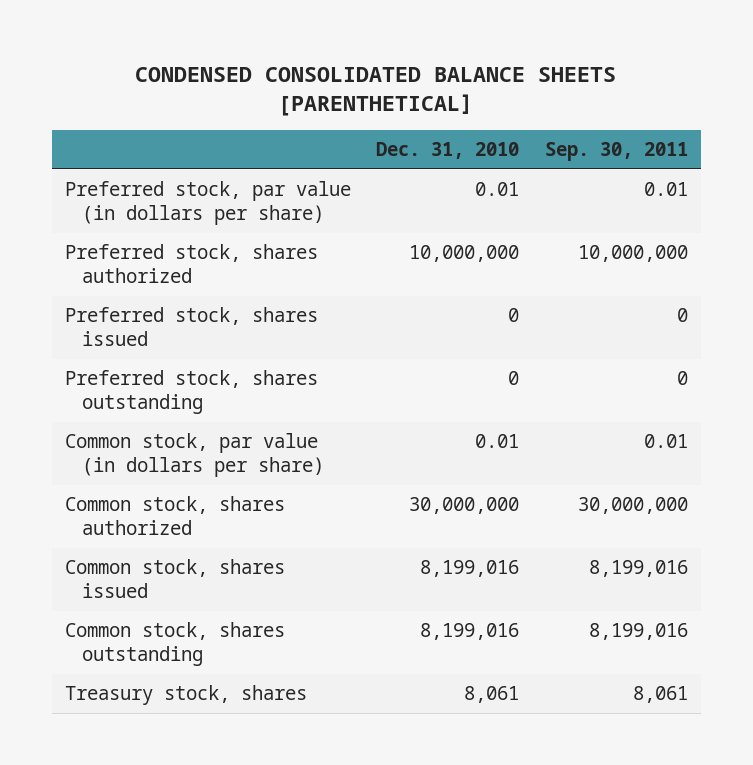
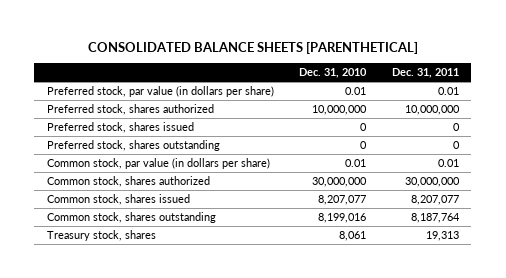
- CONDENSED CONSOLIDATED BALANCE SHEETS [PARENTHETICAL]
+ CONSOLIDATED BALANCE SHEETS [PARENTHETICAL]
- | Dec. 31, 2010 | Sep. 30, 2011
+ | Dec. 31, 2010 | Dec. 31, 2011
- Common stock, shares issued | 8,199,016 | 8,199,016
+ Common stock, shares issued | 8,207,077 | 8,207,077

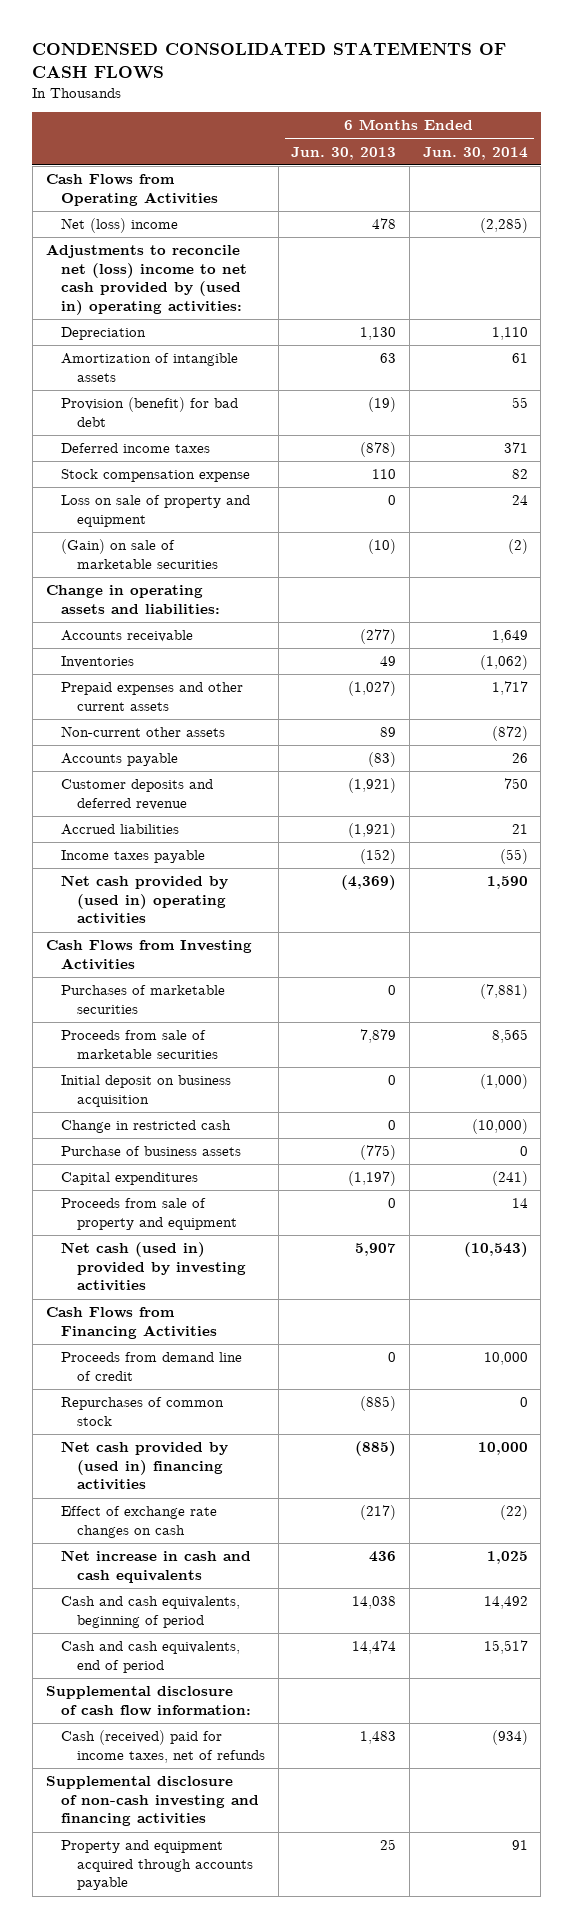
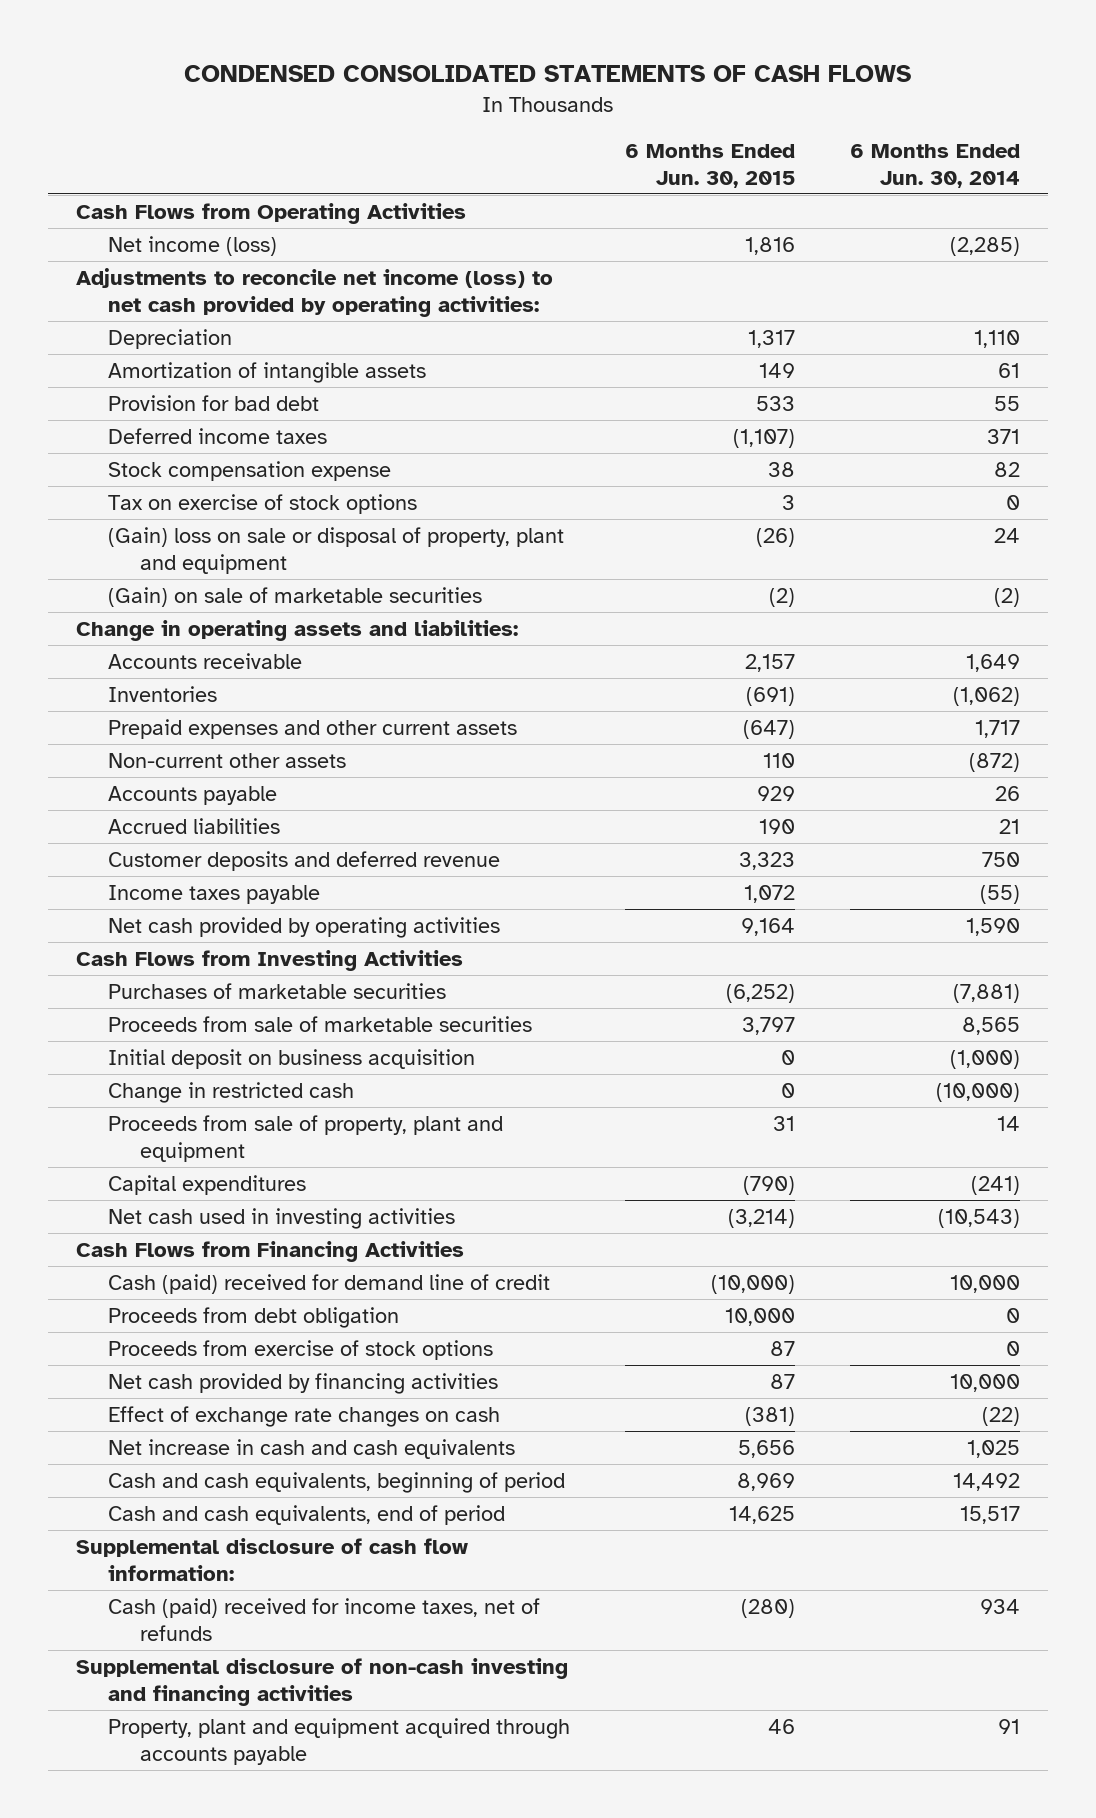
- | 6 Months Ended Jun. 30, 2013 | 6 Months Ended Jun. 30, 2014
+ | 6 Months Ended Jun. 30, 2015 | 6 Months Ended Jun. 30, 2014
- Net (loss) income | 478 | (2,285)
- Adjustments to reconcile net (loss) income to net cash provided by (used in) operating activities:
+ Net income (loss) | 1,816 | (2,285)
+ Adjustments to reconcile net income (loss) to net cash provided by operating activities:
- Provision (benefit) for bad debt | (19) | 55
+ Provision for bad debt | 533 | 55
- Loss on sale of property and equipment | 0 | 24
+ Tax on exercise of stock options | 3 | 0
+ (Gain) loss on sale or disposal of property, plant and equipment | (26) | 24
moved down: Customer deposits and deferred revenue | 3,323 | 750
- Net cash provided by (used in) operating activities | (4,369) | 1,590
+ Net cash provided by operating activities | 9,164 | 1,590
- Purchase of business assets | (775) | 0
+ Proceeds from sale of property, plant and equipment | 31 | 14
- Proceeds from sale of property and equipment | 0 | 14
- Net cash (used in) provided by investing activities | 5,907 | (10,543)
+ Net cash used in investing activities | (3,214) | (10,543)
- Proceeds from demand line of credit | 0 | 10,000
- Repurchases of common stock | (885) | 0
- Net cash provided by (used in) financing activities | (885) | 10,000
+ Cash (paid) received for demand line of credit | (10,000) | 10,000
+ Proceeds from debt obligation | 10,000 | 0
+ Proceeds from exercise of stock options | 87 | 0
+ Net cash provided by financing activities | 87 | 10,000
- Cash (received) paid for income taxes, net of refunds | 1,483 | (934)
+ Cash (paid) received for income taxes, net of refunds | (280) | 934
- Property and equipment acquired through accounts payable | 25 | 91
+ Property, plant and equipment acquired through accounts payable | 46 | 91

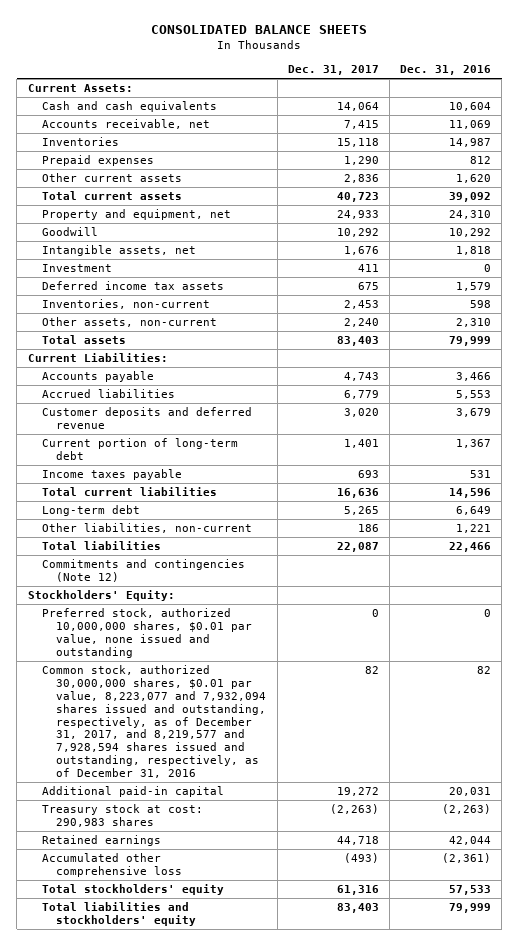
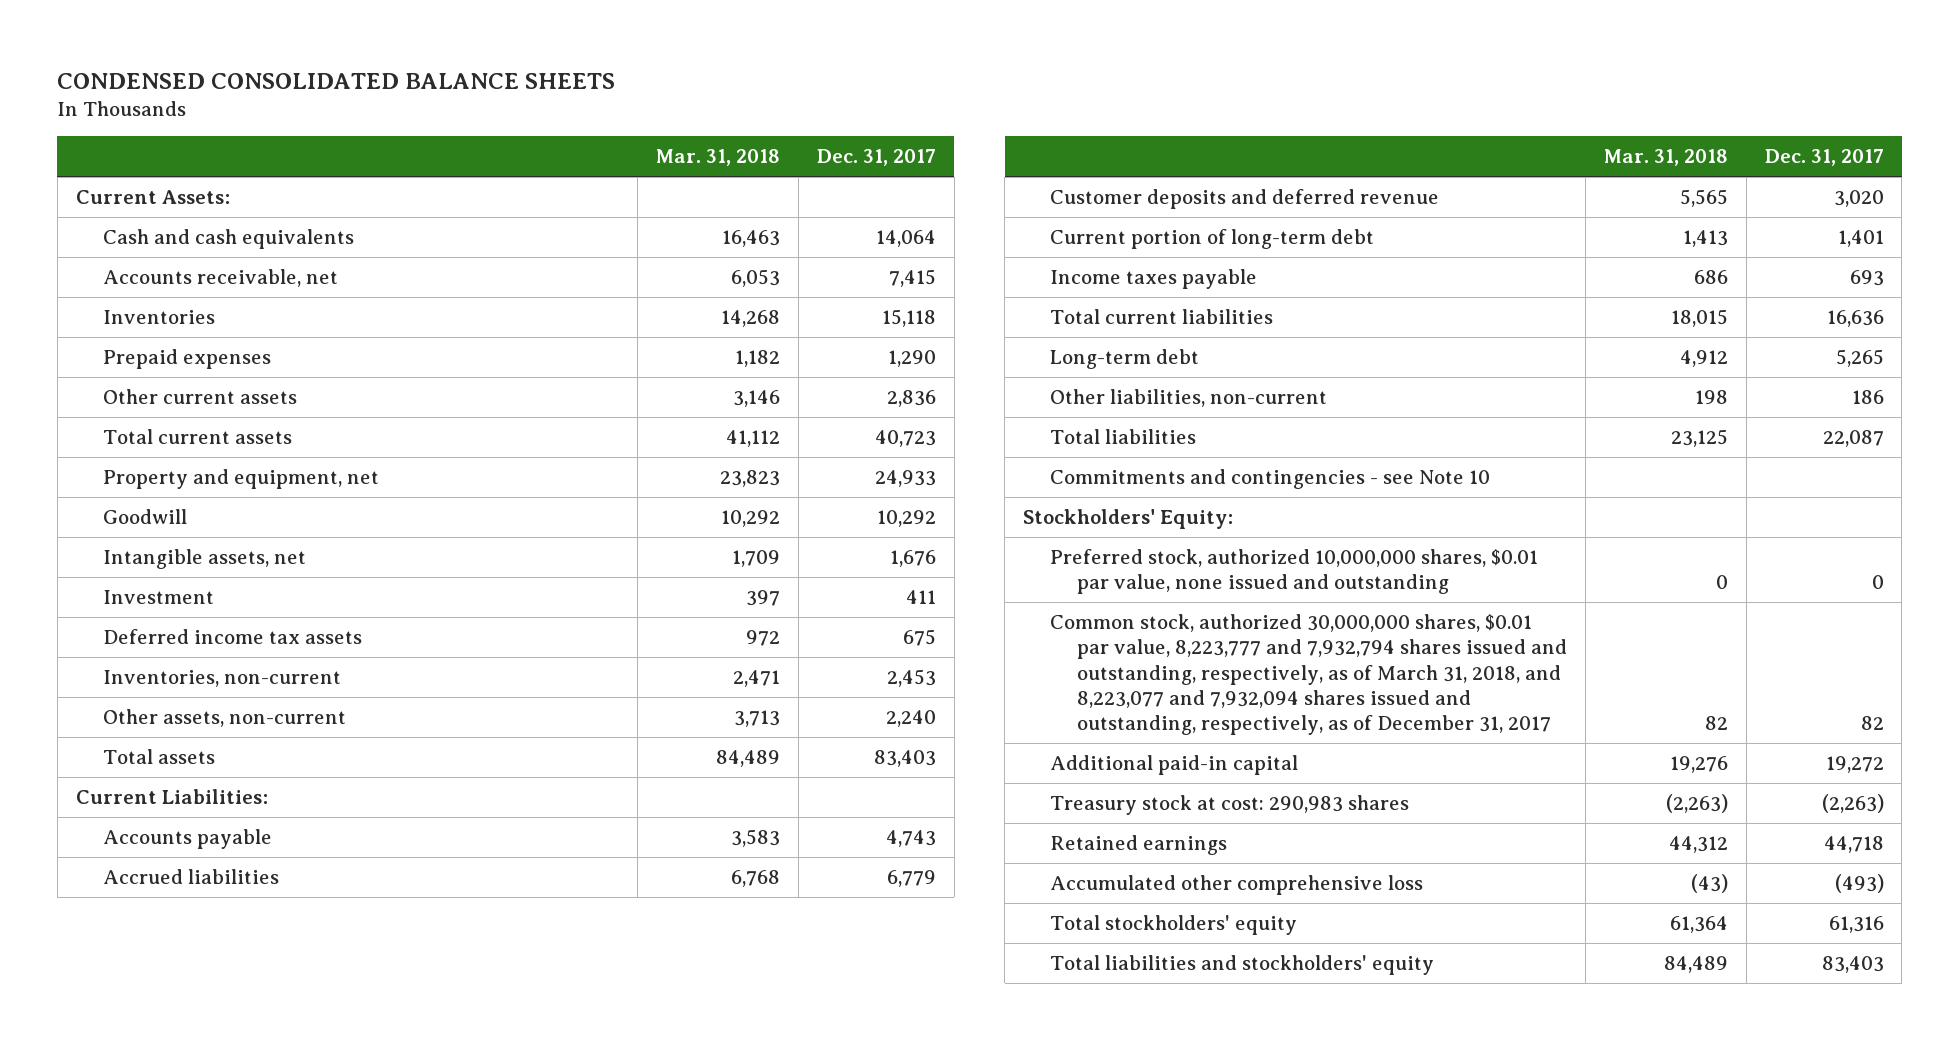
- CONSOLIDATED BALANCE SHEETS
+ CONDENSED CONSOLIDATED BALANCE SHEETS
- | Dec. 31, 2017 | Dec. 31, 2016
+ | Mar. 31, 2018 | Dec. 31, 2017
- Commitments and contingencies (Note 12)
+ Commitments and contingencies - see Note 10
- Common stock, authorized 30,000,000 shares, $0.01 par value, 8,223,077 and 7,932,094 shares issued and outstanding, respectively, as of December 31, 2017, and 8,219,577 and 7,928,594 shares issued and outstanding, respectively, as of December 31, 2016 | 82 | 82
+ Common stock, authorized 30,000,000 shares, $0.01 par value, 8,223,777 and 7,932,794 shares issued and outstanding, respectively, as of March 31, 2018, and 8,223,077 and 7,932,094 shares issued and outstanding, respectively, as of December 31, 2017 | 82 | 82

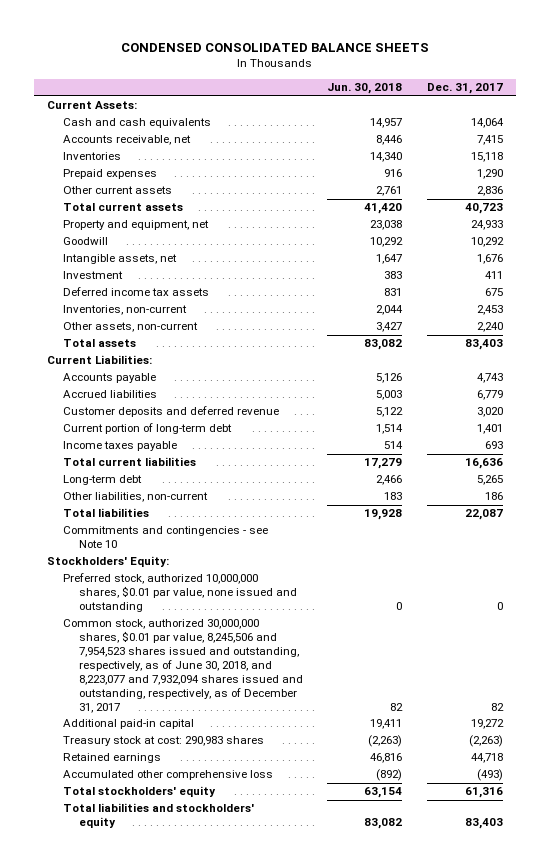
- | Mar. 31, 2018 | Dec. 31, 2017
+ | Jun. 30, 2018 | Dec. 31, 2017
- Common stock, authorized 30,000,000 shares, $0.01 par value, 8,223,777 and 7,932,794 shares issued and outstanding, respectively, as of March 31, 2018, and 8,223,077 and 7,932,094 shares issued and outstanding, respectively, as of December 31, 2017 | 82 | 82
+ Common stock, authorized 30,000,000 shares, $0.01 par value, 8,245,506 and 7,954,523 shares issued and outstanding, respectively, as of June 30, 2018, and 8,223,077 and 7,932,094 shares issued and outstanding, respectively, as of December 31, 2017 | 82 | 82

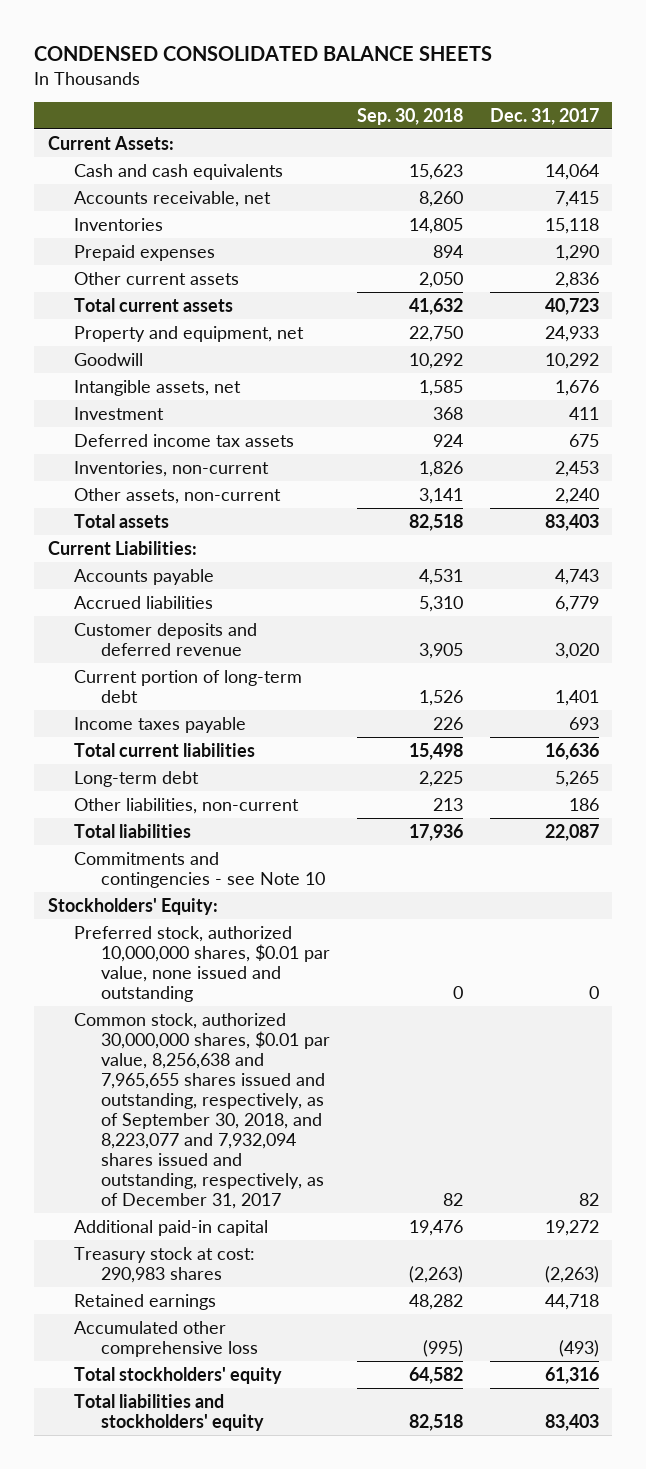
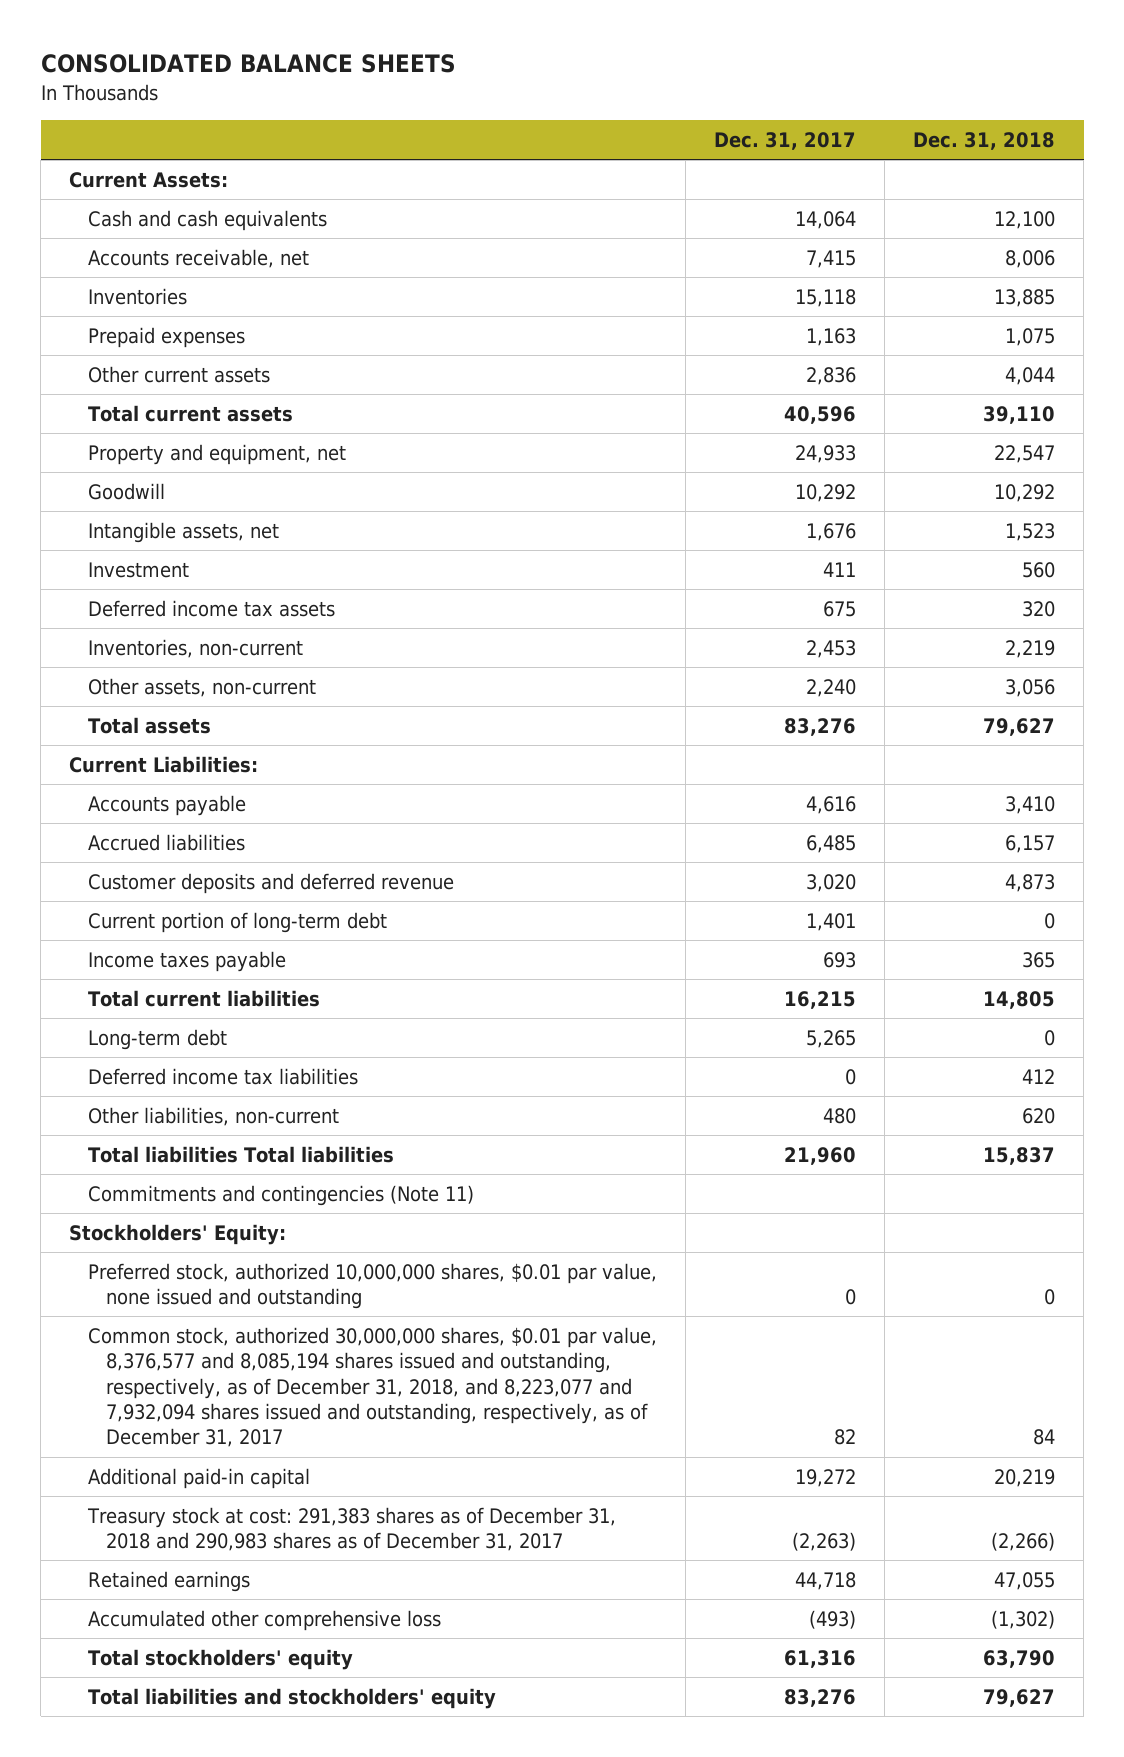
- CONDENSED CONSOLIDATED BALANCE SHEETS
+ CONSOLIDATED BALANCE SHEETS
- | Sep. 30, 2018 | Dec. 31, 2017
+ | Dec. 31, 2017 | Dec. 31, 2018
- Prepaid expenses | 894 | 1,290
+ Prepaid expenses | 1,163 | 1,075
- Total current assets | 41,632 | 40,723
+ Total current assets | 40,596 | 39,110
- Total assets | 82,518 | 83,403
+ Total assets | 83,276 | 79,627
- Accounts payable | 4,531 | 4,743
- Accrued liabilities | 5,310 | 6,779
+ Accounts payable | 4,616 | 3,410
+ Accrued liabilities | 6,485 | 6,157
- Total current liabilities | 15,498 | 16,636
+ Total current liabilities | 16,215 | 14,805
- Other liabilities, non-current | 213 | 186
- Total liabilities | 17,936 | 22,087
- Commitments and contingencies - see Note 10
+ Deferred income tax liabilities | 0 | 412
+ Other liabilities, non-current | 480 | 620
+ Total liabilities Total liabilities | 21,960 | 15,837
+ Commitments and contingencies (Note 11)
- Common stock, authorized 30,000,000 shares, $0.01 par value, 8,256,638 and 7,965,655 shares issued and outstanding, respectively, as of September 30, 2018, and 8,223,077 and 7,932,094 shares issued and outstanding, respectively, as of December 31, 2017 | 82 | 82
+ Common stock, authorized 30,000,000 shares, $0.01 par value, 8,376,577 and 8,085,194 shares issued and outstanding, respectively, as of December 31, 2018, and 8,223,077 and 7,932,094 shares issued and outstanding, respectively, as of December 31, 2017 | 82 | 84
- Treasury stock at cost: 290,983 shares | (2,263) | (2,263)
+ Treasury stock at cost: 291,383 shares as of December 31, 2018 and 290,983 shares as of December 31, 2017 | (2,263) | (2,266)
- Total liabilities and stockholders' equity | 82,518 | 83,403
+ Total liabilities and stockholders' equity | 83,276 | 79,627

